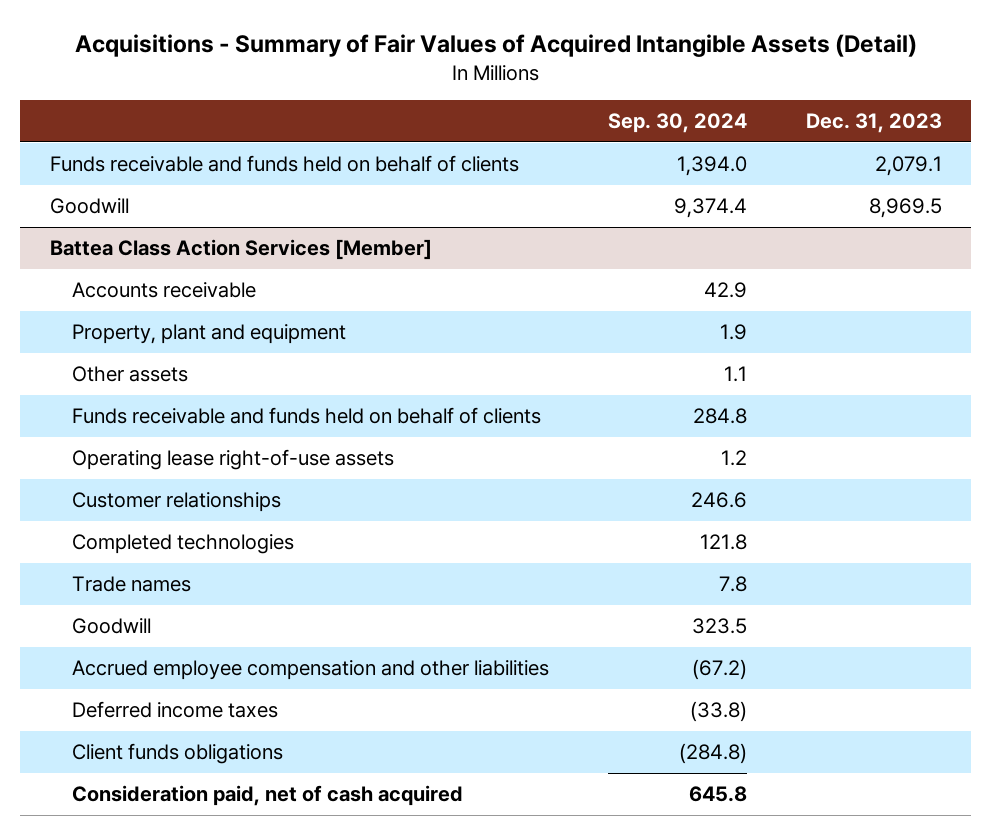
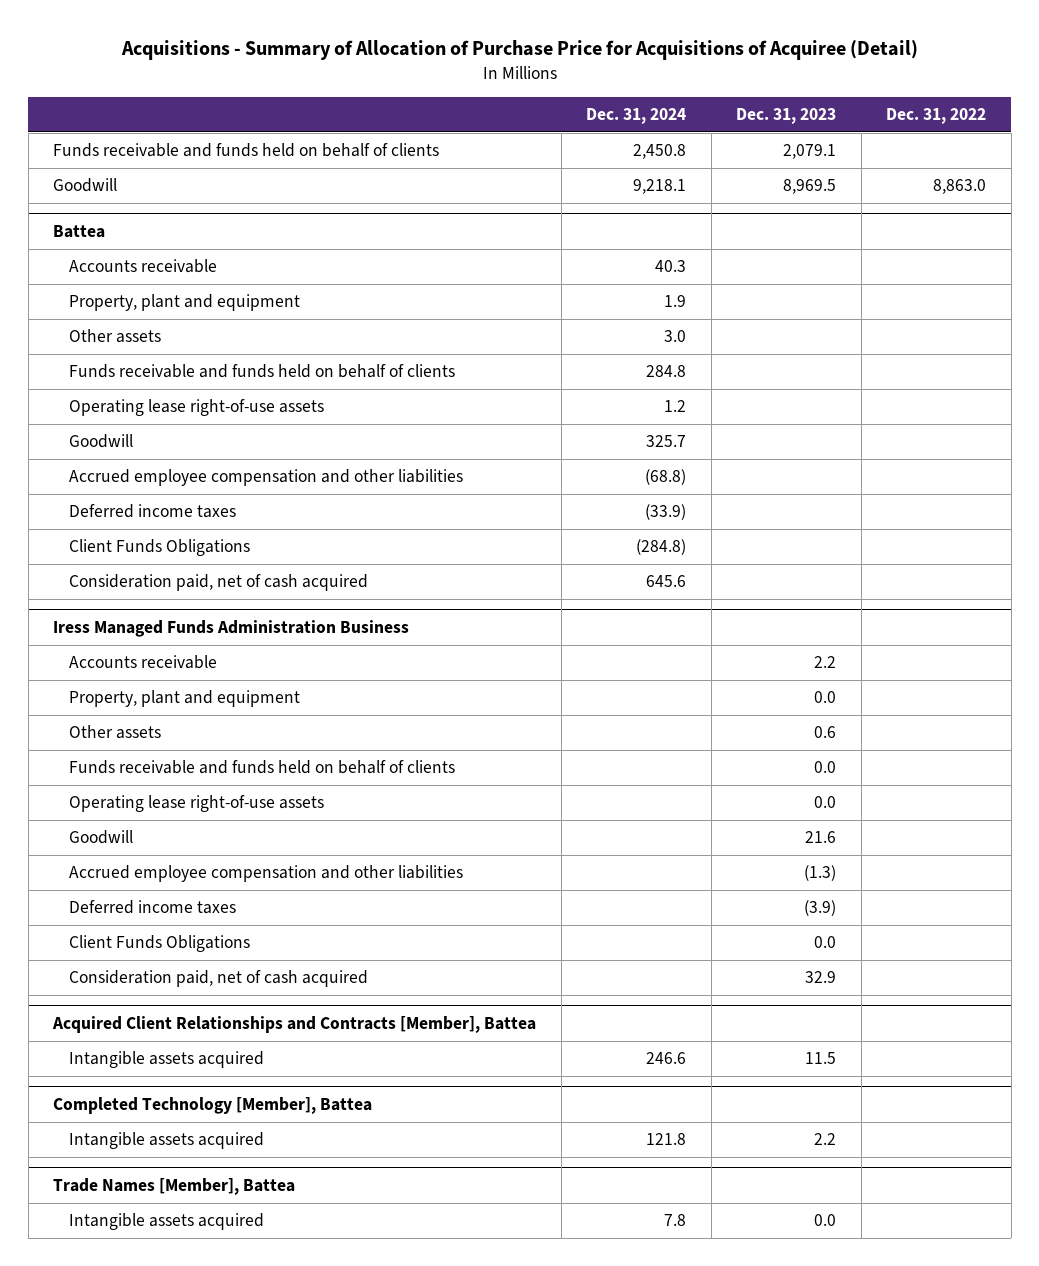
- Acquisitions - Summary of Fair Values of Acquired Intangible Assets (Detail)
+ Acquisitions - Summary of Allocation of Purchase Price for Acquisitions of Acquiree (Detail)
- | Sep. 30, 2024 | Dec. 31, 2023
+ | Dec. 31, 2024 | Dec. 31, 2023 | Dec. 31, 2022
- Battea Class Action Services [Member]
+ Battea
- Customer relationships | 246.6 |
- Completed technologies | 121.8 |
- Trade names | 7.8 |
- Client funds obligations | (284.8) |
+ Client Funds Obligations | (284.8) | |
+ Iress Managed Funds Administration Business
+ Accounts receivable | | 2.2 |
+ Property, plant and equipment | | 0.0 |
+ Other assets | | 0.6 |
+ Funds receivable and funds held on behalf of clients | | 0.0 |
+ Operating lease right-of-use assets | | 0.0 |
+ Goodwill | | 21.6 |
+ Accrued employee compensation and other liabilities | | (1.3) |
+ Deferred income taxes | | (3.9) |
+ Client Funds Obligations | | 0.0 |
+ Consideration paid, net of cash acquired | | 32.9 |
+ Acquired Client Relationships and Contracts [Member], Battea
+ Intangible assets acquired | 246.6 | 11.5 |
+ Completed Technology [Member], Battea
+ Intangible assets acquired | 121.8 | 2.2 |
+ Trade Names [Member], Battea
+ Intangible assets acquired | 7.8 | 0.0 |

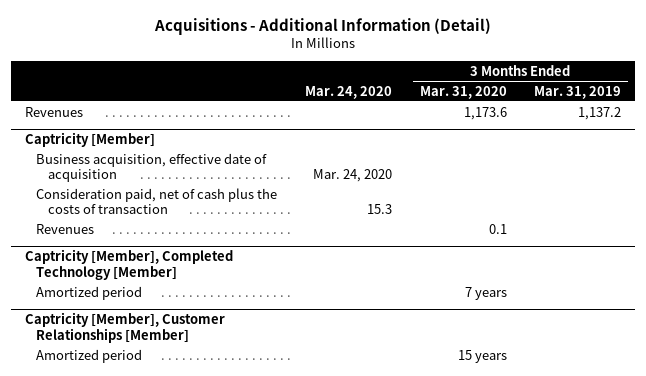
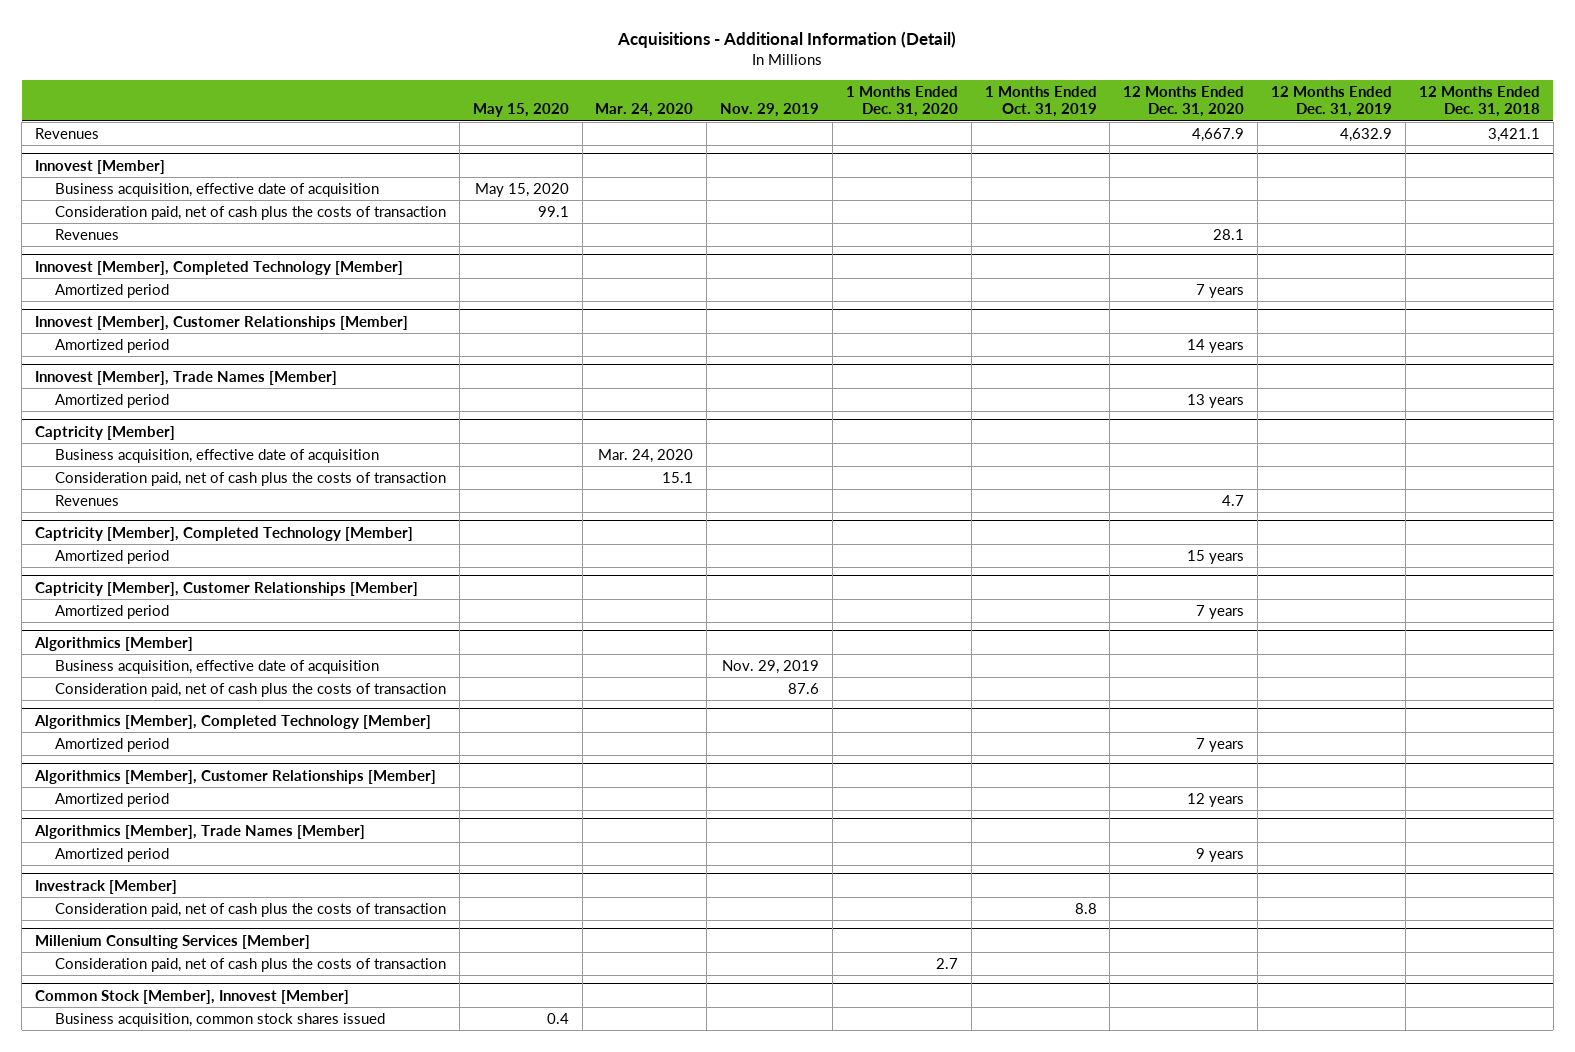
- | Mar. 24, 2020 | 3 Months Ended Mar. 31, 2020 | 3 Months Ended Mar. 31, 2019
+ | May 15, 2020 | Mar. 24, 2020 | Nov. 29, 2019 | 1 Months Ended Dec. 31, 2020 | 1 Months Ended Oct. 31, 2019 | 12 Months Ended Dec. 31, 2020 | 12 Months Ended Dec. 31, 2019 | 12 Months Ended Dec. 31, 2018
+ Innovest [Member]
+ Business acquisition, effective date of acquisition | May 15, 2020 | | | | | | |
+ Consideration paid, net of cash plus the costs of transaction | 99.1 | | | | | | |
+ Revenues | | | | | | 28.1 | |
+ Innovest [Member], Completed Technology [Member]
+ Amortized period | | | | | | 7 years | |
+ Innovest [Member], Customer Relationships [Member]
+ Amortized period | | | | | | 14 years | |
+ Innovest [Member], Trade Names [Member]
+ Amortized period | | | | | | 13 years | |
@ Captricity [Member]
- Consideration paid, net of cash plus the costs of transaction | 15.3 | |
+ Consideration paid, net of cash plus the costs of transaction | | 15.1 | | | | | |
+ Algorithmics [Member]
+ Business acquisition, effective date of acquisition | | | Nov. 29, 2019 | | | | |
+ Consideration paid, net of cash plus the costs of transaction | | | 87.6 | | | | |
+ Algorithmics [Member], Completed Technology [Member]
+ Amortized period | | | | | | 7 years | |
+ Algorithmics [Member], Customer Relationships [Member]
+ Amortized period | | | | | | 12 years | |
+ Algorithmics [Member], Trade Names [Member]
+ Amortized period | | | | | | 9 years | |
+ Investrack [Member]
+ Consideration paid, net of cash plus the costs of transaction | | | | | 8.8 | | |
+ Millenium Consulting Services [Member]
+ Consideration paid, net of cash plus the costs of transaction | | | | 2.7 | | | |
+ Common Stock [Member], Innovest [Member]
+ Business acquisition, common stock shares issued | 0.4 | | | | | | |

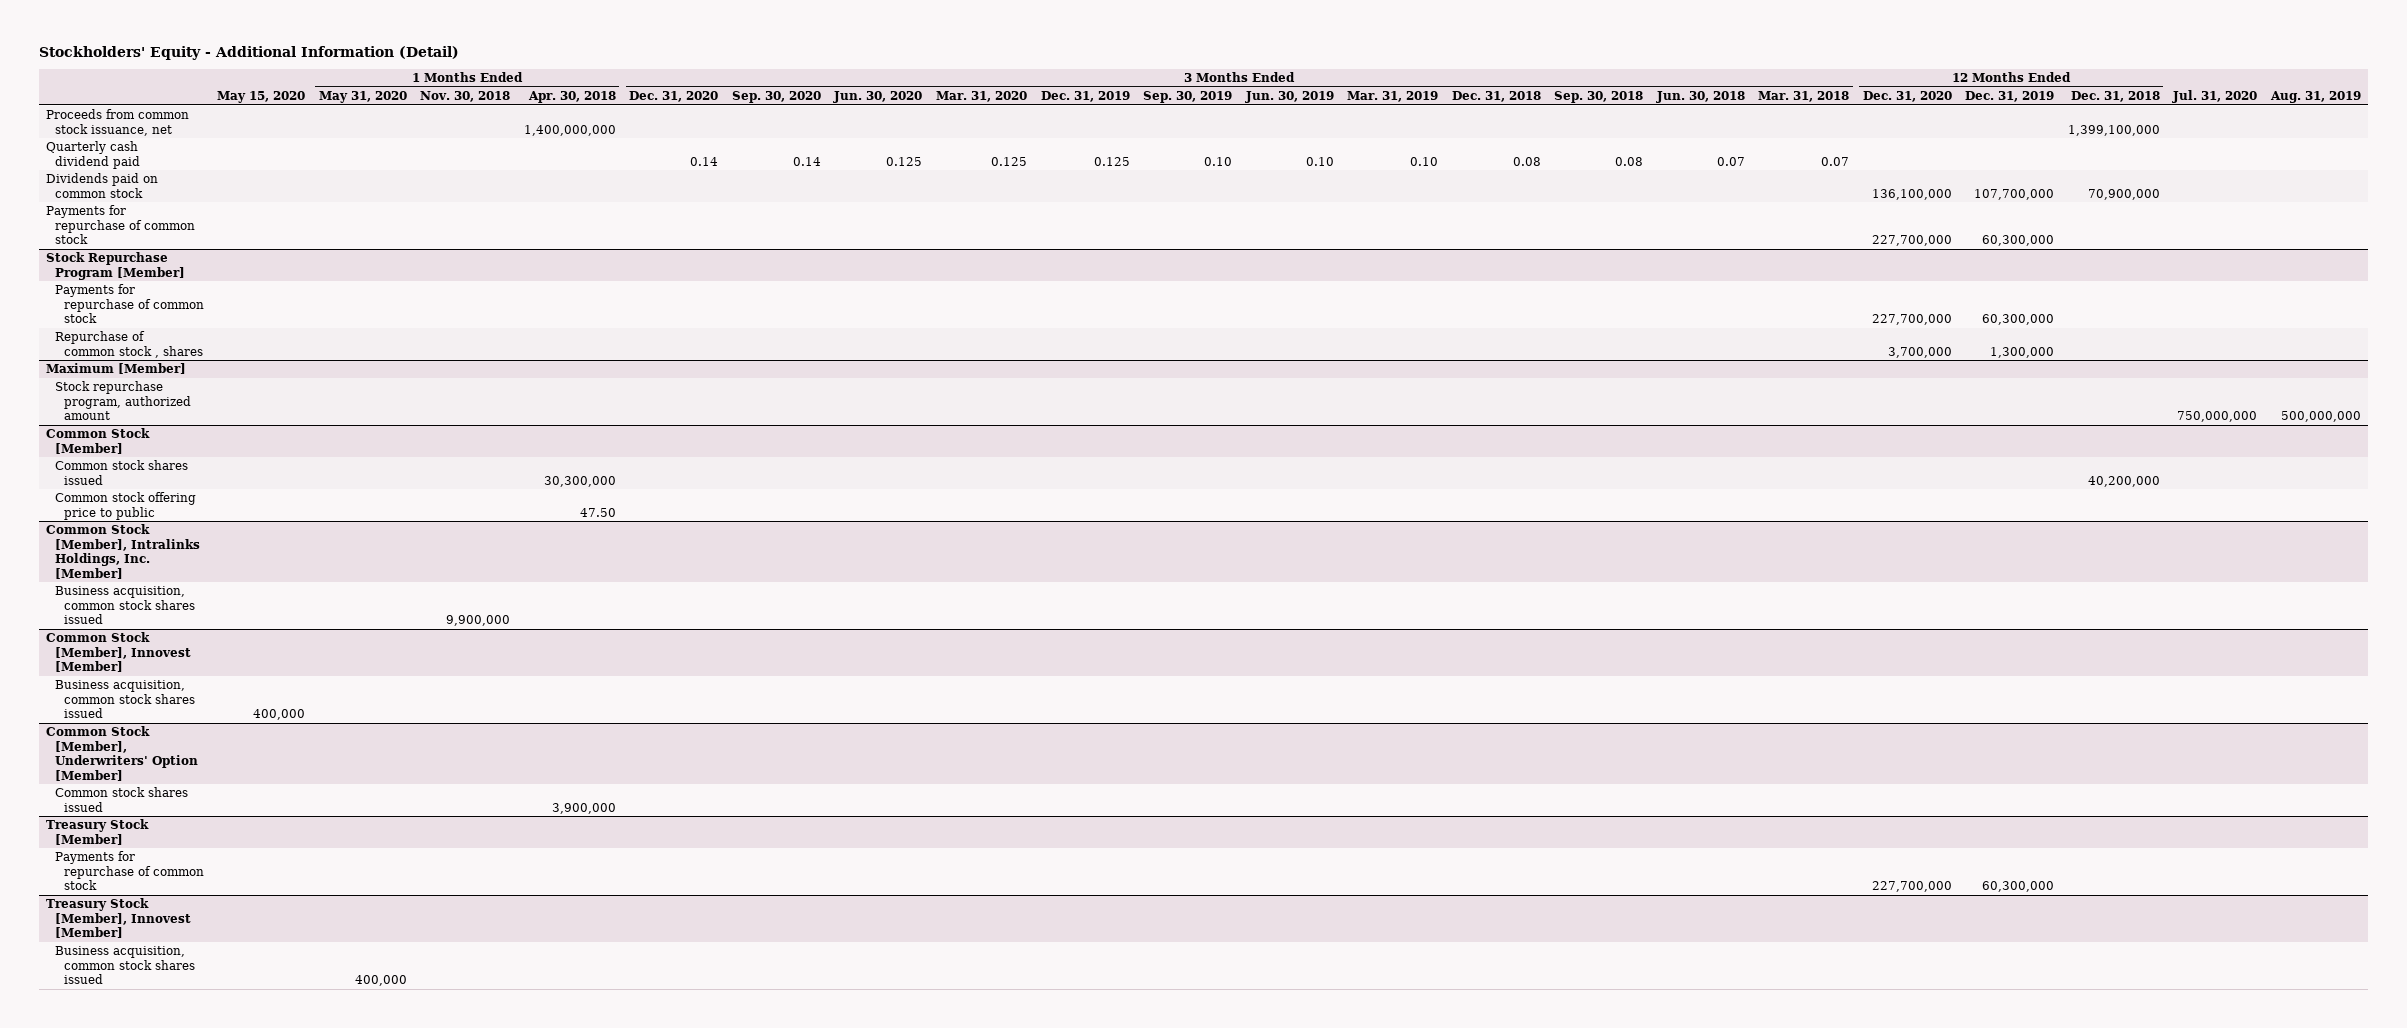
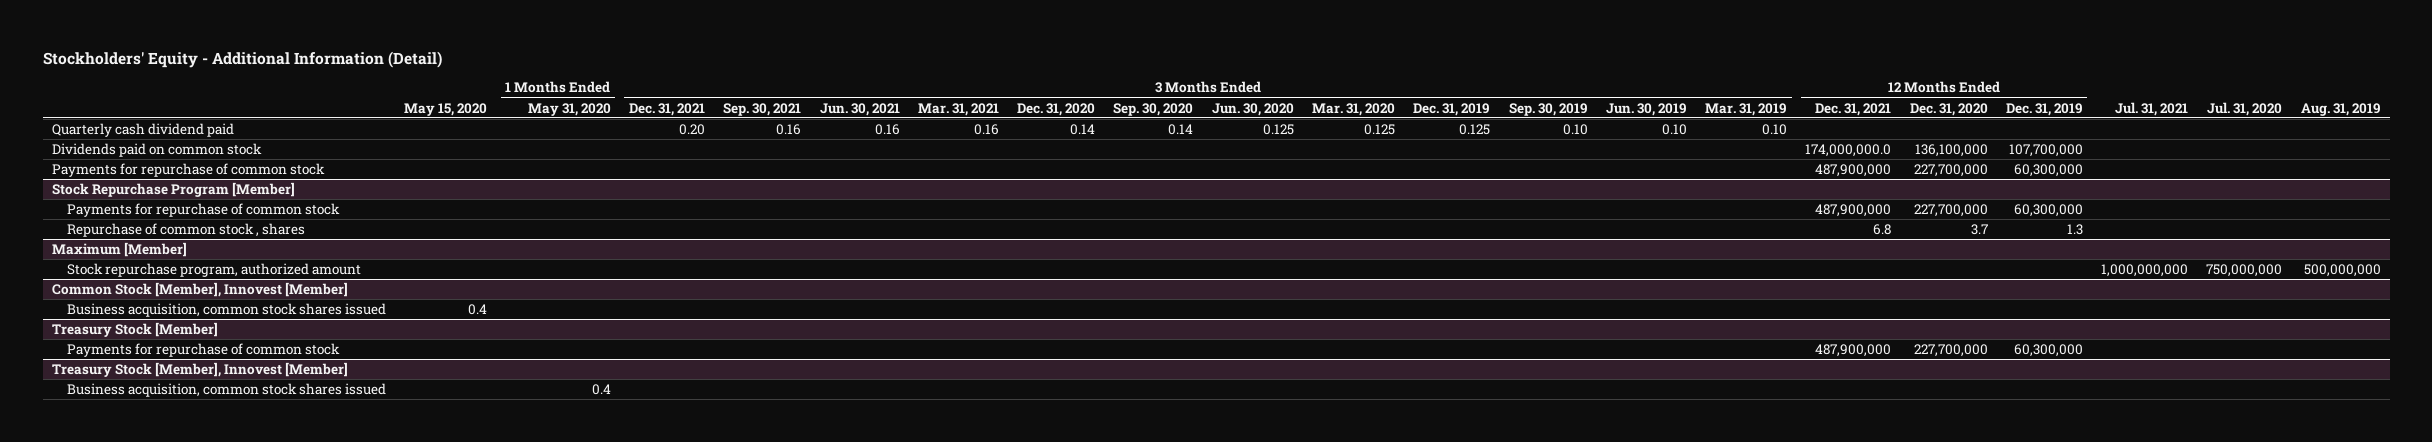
- | May 15, 2020 | 1 Months Ended May 31, 2020 | 1 Months Ended Nov. 30, 2018 | 1 Months Ended Apr. 30, 2018 | 3 Months Ended Dec. 31, 2020 | 3 Months Ended Sep. 30, 2020 | 3 Months Ended Jun. 30, 2020 | 3 Months Ended Mar. 31, 2020 | 3 Months Ended Dec. 31, 2019 | 3 Months Ended Sep. 30, 2019 | 3 Months Ended Jun. 30, 2019 | 3 Months Ended Mar. 31, 2019 | 3 Months Ended Dec. 31, 2018 | 3 Months Ended Sep. 30, 2018 | 3 Months Ended Jun. 30, 2018 | 3 Months Ended Mar. 31, 2018 | 12 Months Ended Dec. 31, 2020 | 12 Months Ended Dec. 31, 2019 | 12 Months Ended Dec. 31, 2018 | Jul. 31, 2020 | Aug. 31, 2019
+ | May 15, 2020 | 1 Months Ended May 31, 2020 | 3 Months Ended Dec. 31, 2021 | 3 Months Ended Sep. 30, 2021 | 3 Months Ended Jun. 30, 2021 | 3 Months Ended Mar. 31, 2021 | 3 Months Ended Dec. 31, 2020 | 3 Months Ended Sep. 30, 2020 | 3 Months Ended Jun. 30, 2020 | 3 Months Ended Mar. 31, 2020 | 3 Months Ended Dec. 31, 2019 | 3 Months Ended Sep. 30, 2019 | 3 Months Ended Jun. 30, 2019 | 3 Months Ended Mar. 31, 2019 | 12 Months Ended Dec. 31, 2021 | 12 Months Ended Dec. 31, 2020 | 12 Months Ended Dec. 31, 2019 | Jul. 31, 2021 | Jul. 31, 2020 | Aug. 31, 2019
- Proceeds from common stock issuance, net | | | | 1,400,000,000 | | | | | | | | | | | | | | | 1,399,100,000 | |
@ Stock Repurchase Program [Member]
- Repurchase of common stock , shares | | | | | | | | | | | | | | | | | 3,700,000 | 1,300,000 | | |
+ Repurchase of common stock , shares | | | | | | | | | | | | | | | 6.8 | 3.7 | 1.3 | | |
- Common Stock [Member]
- Common stock shares issued | | | | 30,300,000 | | | | | | | | | | | | | | | 40,200,000 | |
- Common stock offering price to public | | | | 47.50 | | | | | | | | | | | | | | | | |
- Common Stock [Member], Intralinks Holdings, Inc. [Member]
- Business acquisition, common stock shares issued | | | 9,900,000 | | | | | | | | | | | | | | | | | |
@ Common Stock [Member], Innovest [Member]
- Business acquisition, common stock shares issued | 400,000 | | | | | | | | | | | | | | | | | | | |
- Common Stock [Member], Underwriters' Option [Member]
- Common stock shares issued | | | | 3,900,000 | | | | | | | | | | | | | | | | |
@ Common Stock [Member], Innovest [Member]
+ Business acquisition, common stock shares issued | 0.4 | | | | | | | | | | | | | | | | | | |
@ Treasury Stock [Member], Innovest [Member]
- Business acquisition, common stock shares issued | | 400,000 | | | | | | | | | | | | | | | | | | |
+ Business acquisition, common stock shares issued | | 0.4 | | | | | | | | | | | | | | | | | |

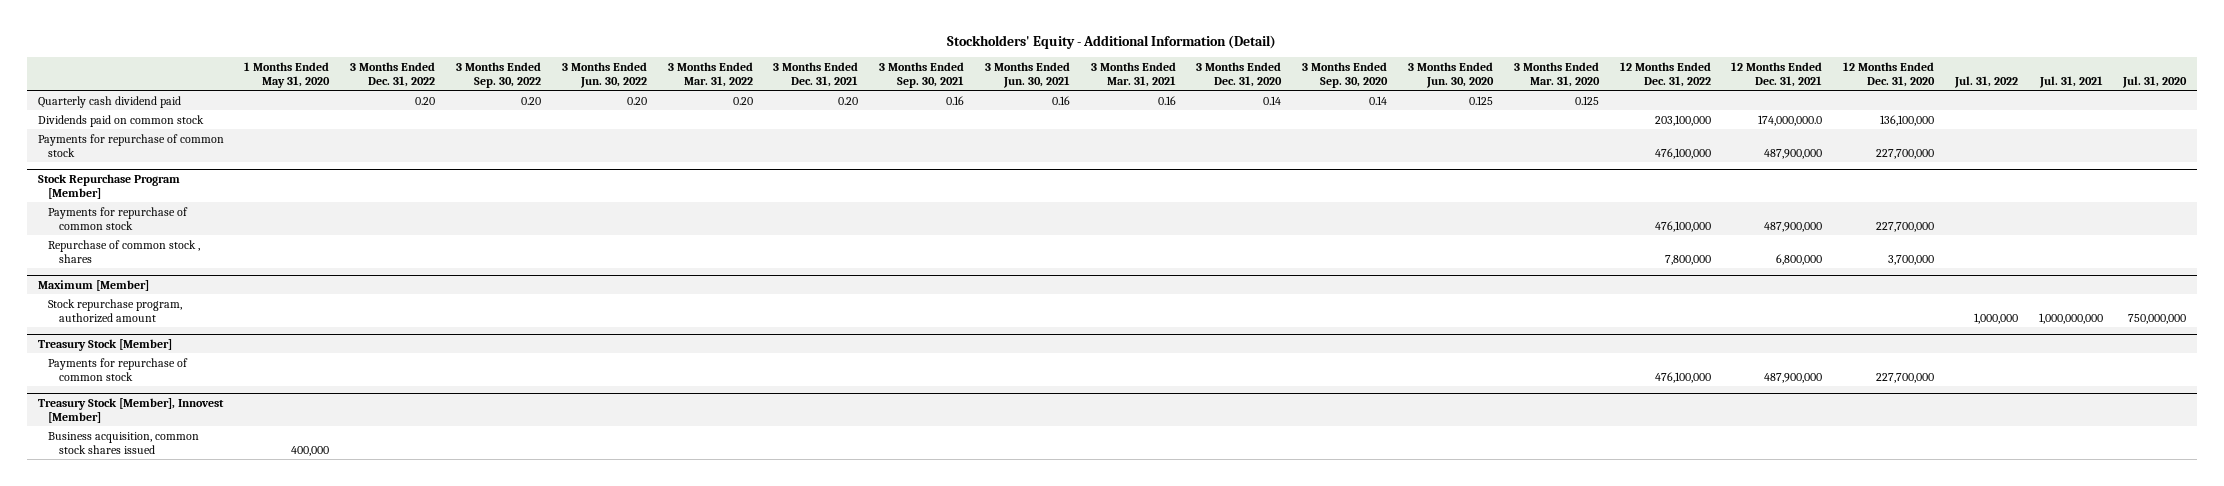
- | May 15, 2020 | 1 Months Ended May 31, 2020 | 3 Months Ended Dec. 31, 2021 | 3 Months Ended Sep. 30, 2021 | 3 Months Ended Jun. 30, 2021 | 3 Months Ended Mar. 31, 2021 | 3 Months Ended Dec. 31, 2020 | 3 Months Ended Sep. 30, 2020 | 3 Months Ended Jun. 30, 2020 | 3 Months Ended Mar. 31, 2020 | 3 Months Ended Dec. 31, 2019 | 3 Months Ended Sep. 30, 2019 | 3 Months Ended Jun. 30, 2019 | 3 Months Ended Mar. 31, 2019 | 12 Months Ended Dec. 31, 2021 | 12 Months Ended Dec. 31, 2020 | 12 Months Ended Dec. 31, 2019 | Jul. 31, 2021 | Jul. 31, 2020 | Aug. 31, 2019
+ | 1 Months Ended May 31, 2020 | 3 Months Ended Dec. 31, 2022 | 3 Months Ended Sep. 30, 2022 | 3 Months Ended Jun. 30, 2022 | 3 Months Ended Mar. 31, 2022 | 3 Months Ended Dec. 31, 2021 | 3 Months Ended Sep. 30, 2021 | 3 Months Ended Jun. 30, 2021 | 3 Months Ended Mar. 31, 2021 | 3 Months Ended Dec. 31, 2020 | 3 Months Ended Sep. 30, 2020 | 3 Months Ended Jun. 30, 2020 | 3 Months Ended Mar. 31, 2020 | 12 Months Ended Dec. 31, 2022 | 12 Months Ended Dec. 31, 2021 | 12 Months Ended Dec. 31, 2020 | Jul. 31, 2022 | Jul. 31, 2021 | Jul. 31, 2020
@ Stock Repurchase Program [Member]
- Repurchase of common stock , shares | | | | | | | | | | | | | | | 6.8 | 3.7 | 1.3 | | |
+ Repurchase of common stock , shares | | | | | | | | | | | | | | 7,800,000 | 6,800,000 | 3,700,000 | | |
- Common Stock [Member], Innovest [Member]
- Business acquisition, common stock shares issued | 0.4 | | | | | | | | | | | | | | | | | | |
@ Treasury Stock [Member], Innovest [Member]
- Business acquisition, common stock shares issued | | 0.4 | | | | | | | | | | | | | | | | | |
+ Business acquisition, common stock shares issued | 400,000 | | | | | | | | | | | | | | | | | |

